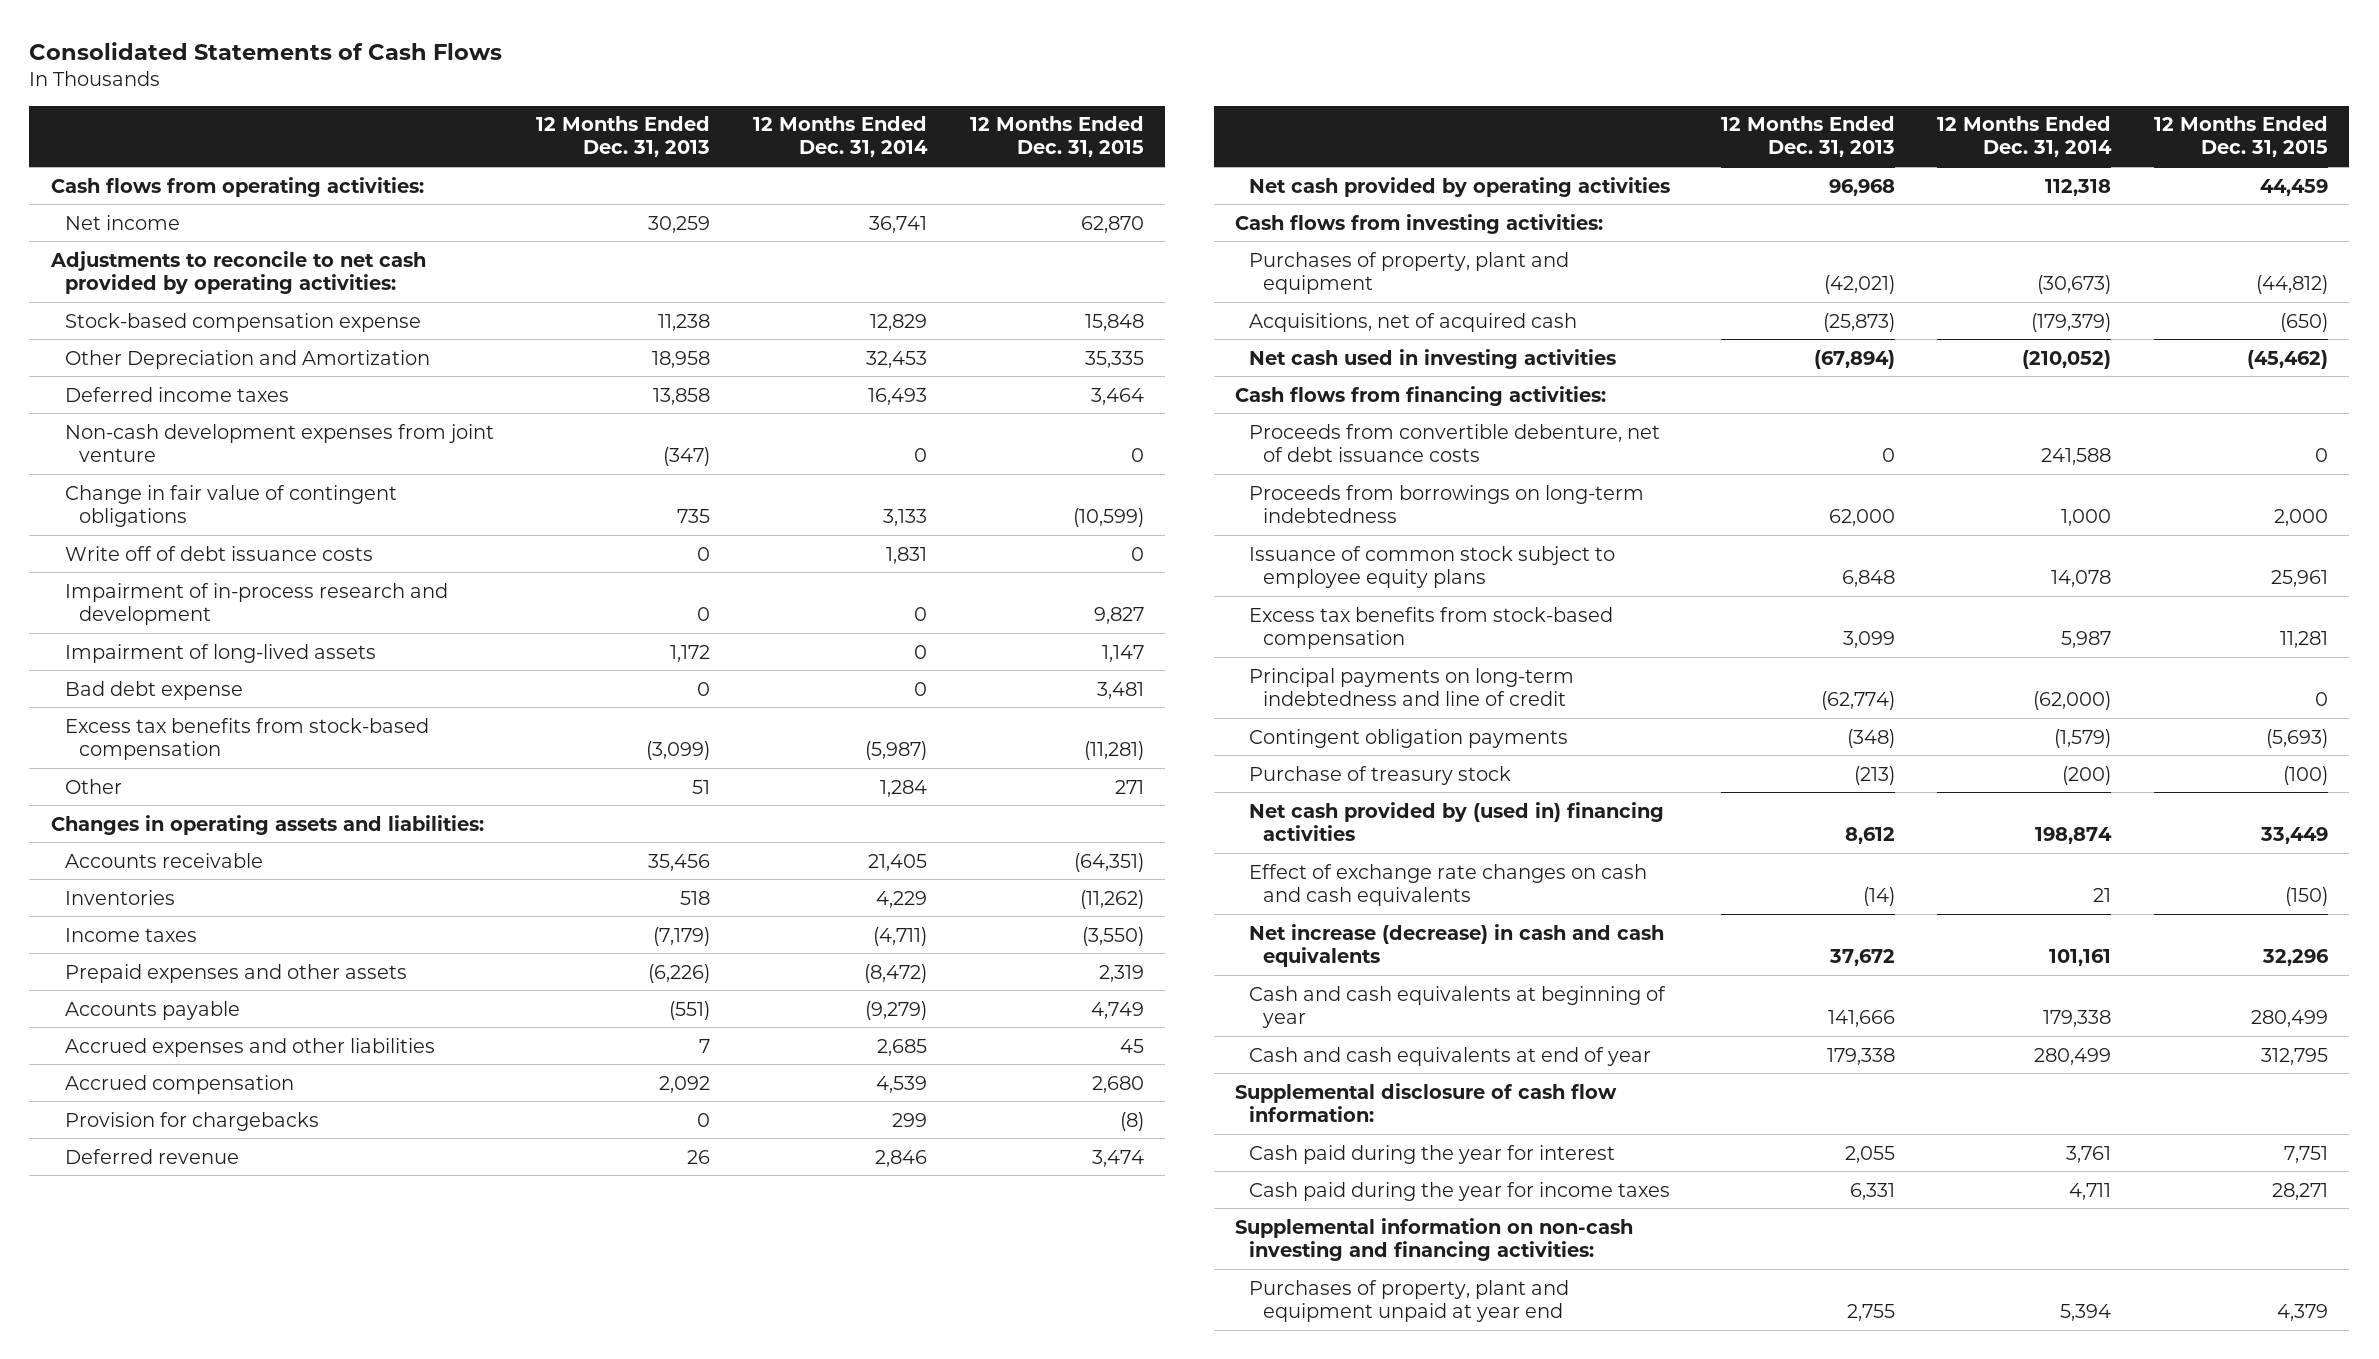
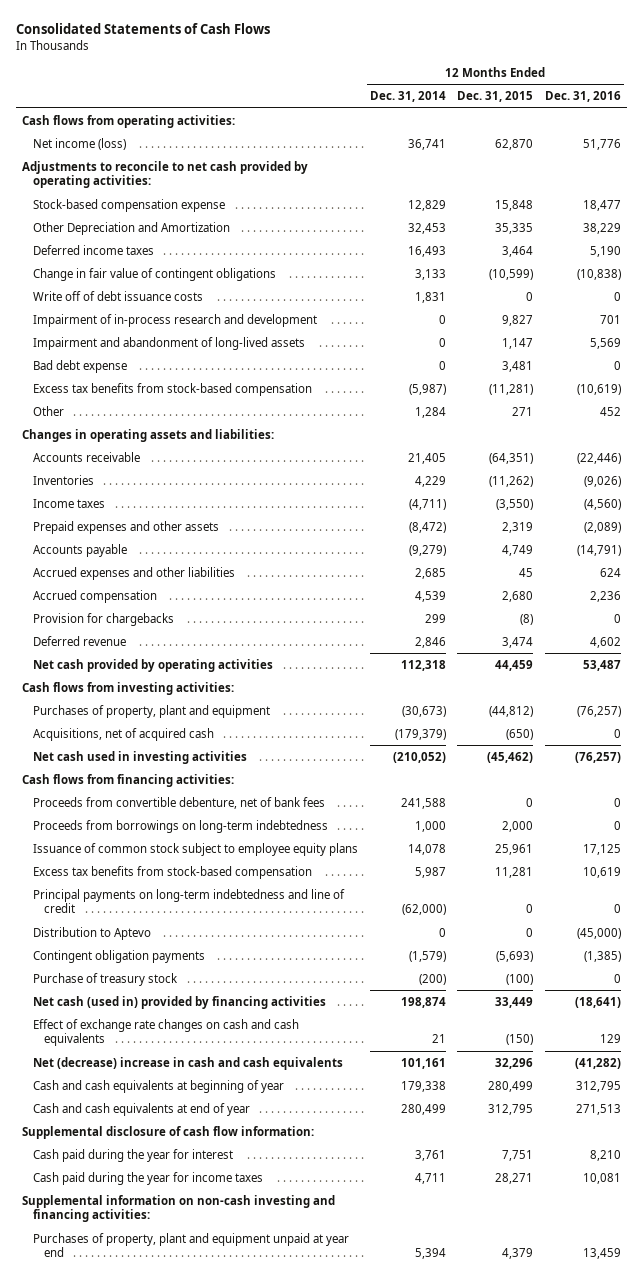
- | 12 Months Ended Dec. 31, 2013 | 12 Months Ended Dec. 31, 2014 | 12 Months Ended Dec. 31, 2015
+ | 12 Months Ended Dec. 31, 2014 | 12 Months Ended Dec. 31, 2015 | 12 Months Ended Dec. 31, 2016
- Net income | 30,259 | 36,741 | 62,870
+ Net income (loss) | 36,741 | 62,870 | 51,776
- Non-cash development expenses from joint venture | (347) | 0 | 0
- Impairment of long-lived assets | 1,172 | 0 | 1,147
+ Impairment and abandonment of long-lived assets | 0 | 1,147 | 5,569
- Proceeds from convertible debenture, net of debt issuance costs | 0 | 241,588 | 0
+ Proceeds from convertible debenture, net of bank fees | 241,588 | 0 | 0
+ Distribution to Aptevo | 0 | 0 | (45,000)
- Net cash provided by (used in) financing activities | 8,612 | 198,874 | 33,449
+ Net cash (used in) provided by financing activities | 198,874 | 33,449 | (18,641)
- Net increase (decrease) in cash and cash equivalents | 37,672 | 101,161 | 32,296
+ Net (decrease) increase in cash and cash equivalents | 101,161 | 32,296 | (41,282)

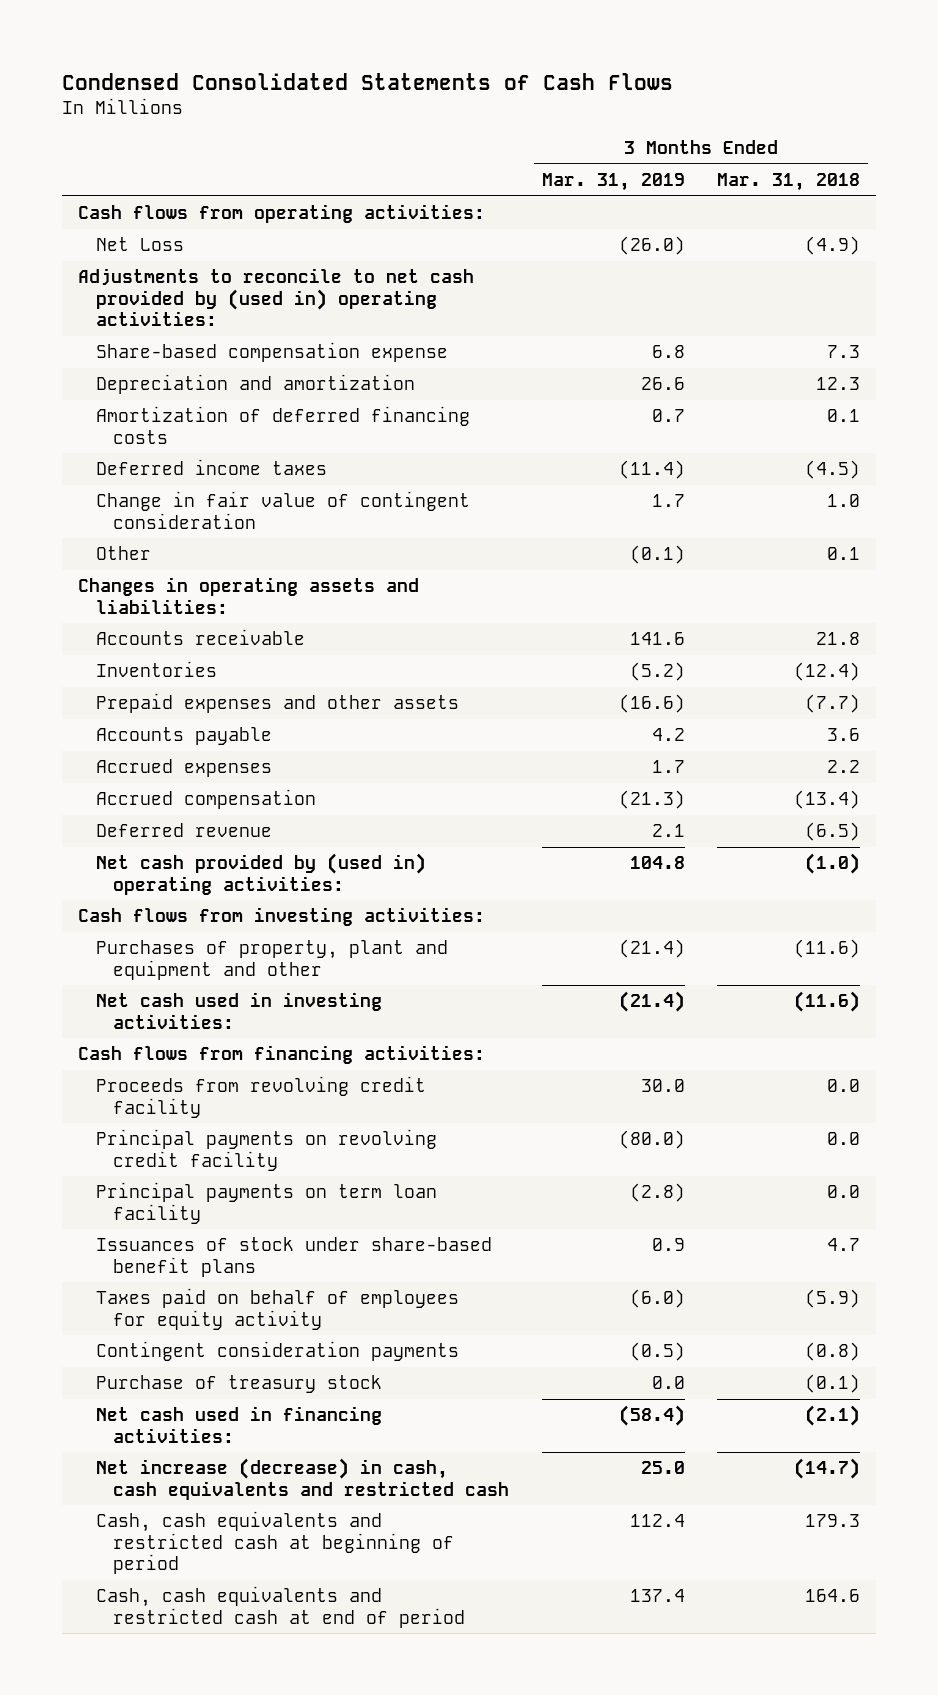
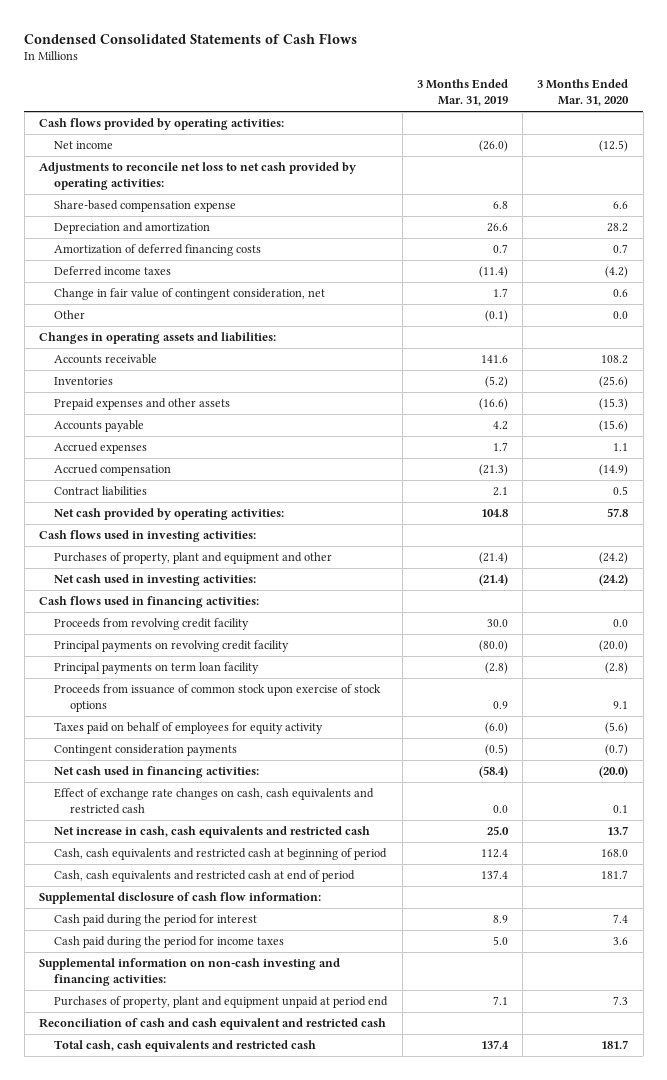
- | 3 Months Ended Mar. 31, 2019 | 3 Months Ended Mar. 31, 2018
+ | 3 Months Ended Mar. 31, 2019 | 3 Months Ended Mar. 31, 2020
- Cash flows from operating activities:
- Net Loss | (26.0) | (4.9)
- Adjustments to reconcile to net cash provided by (used in) operating activities:
+ Cash flows provided by operating activities:
+ Net income | (26.0) | (12.5)
+ Adjustments to reconcile net loss to net cash provided by operating activities:
- Change in fair value of contingent consideration | 1.7 | 1.0
+ Change in fair value of contingent consideration, net | 1.7 | 0.6
- Deferred revenue | 2.1 | (6.5)
- Net cash provided by (used in) operating activities: | 104.8 | (1.0)
- Cash flows from investing activities:
+ Contract liabilities | 2.1 | 0.5
+ Net cash provided by operating activities: | 104.8 | 57.8
+ Cash flows used in investing activities:
- Cash flows from financing activities:
+ Cash flows used in financing activities:
- Issuances of stock under share-based benefit plans | 0.9 | 4.7
+ Proceeds from issuance of common stock upon exercise of stock options | 0.9 | 9.1
- Purchase of treasury stock | 0.0 | (0.1)
- Net increase (decrease) in cash, cash equivalents and restricted cash | 25.0 | (14.7)
+ Effect of exchange rate changes on cash, cash equivalents and restricted cash | 0.0 | 0.1
+ Net increase in cash, cash equivalents and restricted cash | 25.0 | 13.7
+ Supplemental disclosure of cash flow information:
+ Cash paid during the period for interest | 8.9 | 7.4
+ Cash paid during the period for income taxes | 5.0 | 3.6
+ Supplemental information on non-cash investing and financing activities:
+ Purchases of property, plant and equipment unpaid at period end | 7.1 | 7.3
+ Reconciliation of cash and cash equivalent and restricted cash
+ Total cash, cash equivalents and restricted cash | 137.4 | 181.7

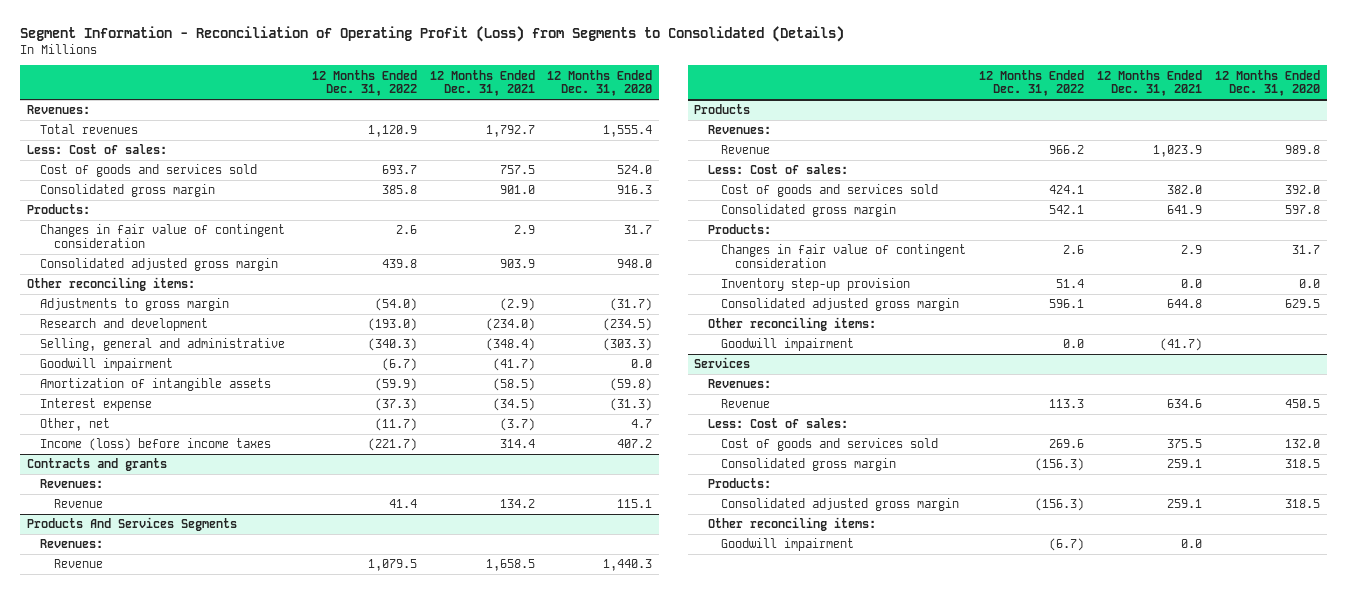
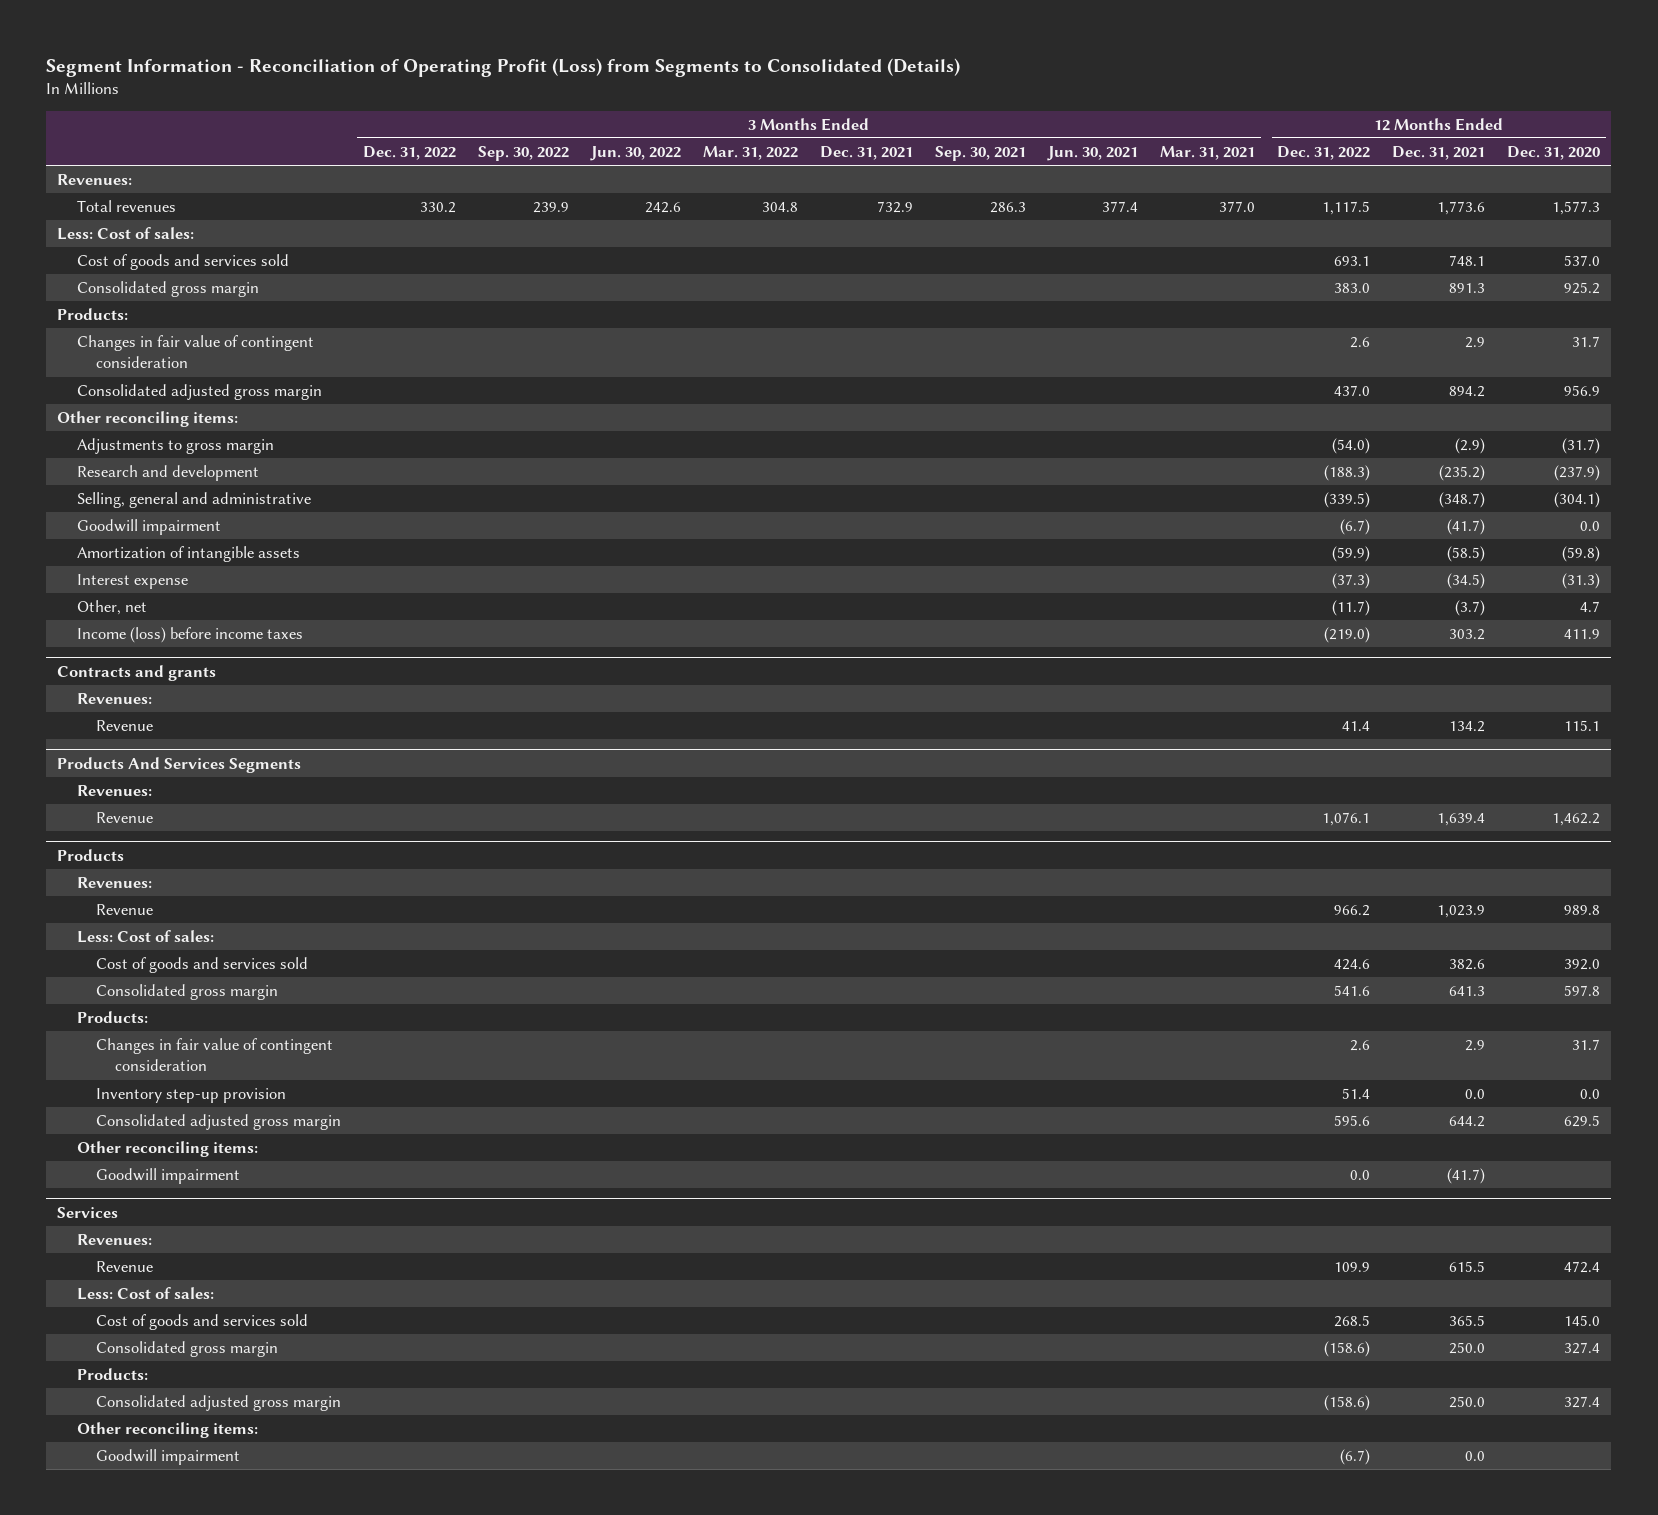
- | 12 Months Ended Dec. 31, 2022 | 12 Months Ended Dec. 31, 2021 | 12 Months Ended Dec. 31, 2020
+ | 3 Months Ended Dec. 31, 2022 | 3 Months Ended Sep. 30, 2022 | 3 Months Ended Jun. 30, 2022 | 3 Months Ended Mar. 31, 2022 | 3 Months Ended Dec. 31, 2021 | 3 Months Ended Sep. 30, 2021 | 3 Months Ended Jun. 30, 2021 | 3 Months Ended Mar. 31, 2021 | 12 Months Ended Dec. 31, 2022 | 12 Months Ended Dec. 31, 2021 | 12 Months Ended Dec. 31, 2020
- Total revenues | 1,120.9 | 1,792.7 | 1,555.4
+ Total revenues | 330.2 | 239.9 | 242.6 | 304.8 | 732.9 | 286.3 | 377.4 | 377.0 | 1,117.5 | 1,773.6 | 1,577.3
- Cost of goods and services sold | 693.7 | 757.5 | 524.0
- Consolidated gross margin | 385.8 | 901.0 | 916.3
+ Cost of goods and services sold | | | | | | | | | 693.1 | 748.1 | 537.0
+ Consolidated gross margin | | | | | | | | | 383.0 | 891.3 | 925.2
- Consolidated adjusted gross margin | 439.8 | 903.9 | 948.0
+ Consolidated adjusted gross margin | | | | | | | | | 437.0 | 894.2 | 956.9
- Research and development | (193.0) | (234.0) | (234.5)
- Selling, general and administrative | (340.3) | (348.4) | (303.3)
+ Research and development | | | | | | | | | (188.3) | (235.2) | (237.9)
+ Selling, general and administrative | | | | | | | | | (339.5) | (348.7) | (304.1)
- Income (loss) before income taxes | (221.7) | 314.4 | 407.2
+ Income (loss) before income taxes | | | | | | | | | (219.0) | 303.2 | 411.9
@ Products And Services Segments
- Revenue | 1,079.5 | 1,658.5 | 1,440.3
+ Revenue | | | | | | | | | 1,076.1 | 1,639.4 | 1,462.2
@ Products
- Cost of goods and services sold | 424.1 | 382.0 | 392.0
- Consolidated gross margin | 542.1 | 641.9 | 597.8
+ Cost of goods and services sold | | | | | | | | | 424.6 | 382.6 | 392.0
+ Consolidated gross margin | | | | | | | | | 541.6 | 641.3 | 597.8
- Consolidated adjusted gross margin | 596.1 | 644.8 | 629.5
+ Consolidated adjusted gross margin | | | | | | | | | 595.6 | 644.2 | 629.5
@ Services
- Revenue | 113.3 | 634.6 | 450.5
+ Revenue | | | | | | | | | 109.9 | 615.5 | 472.4
- Cost of goods and services sold | 269.6 | 375.5 | 132.0
- Consolidated gross margin | (156.3) | 259.1 | 318.5
+ Cost of goods and services sold | | | | | | | | | 268.5 | 365.5 | 145.0
+ Consolidated gross margin | | | | | | | | | (158.6) | 250.0 | 327.4
- Consolidated adjusted gross margin | (156.3) | 259.1 | 318.5
+ Consolidated adjusted gross margin | | | | | | | | | (158.6) | 250.0 | 327.4

